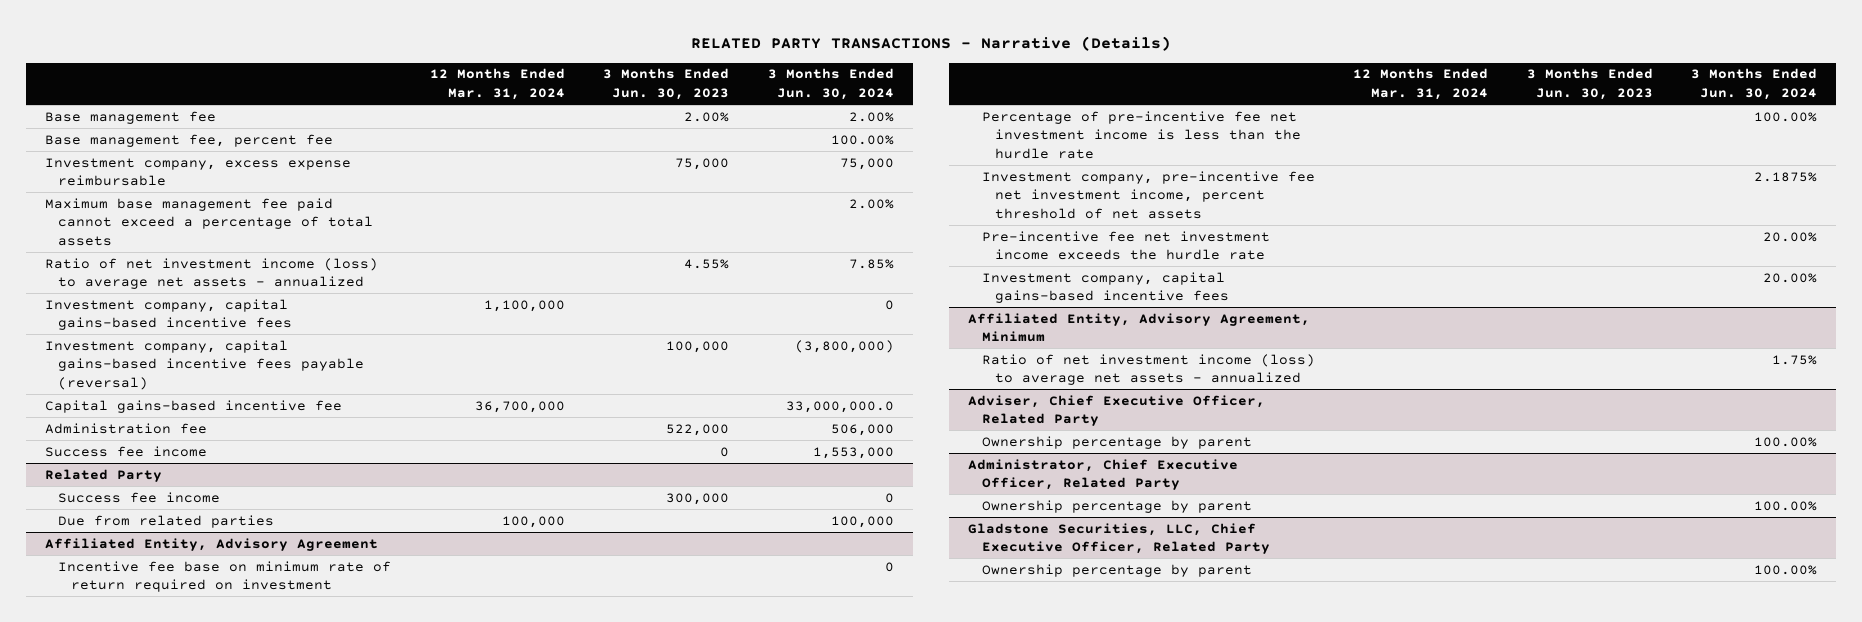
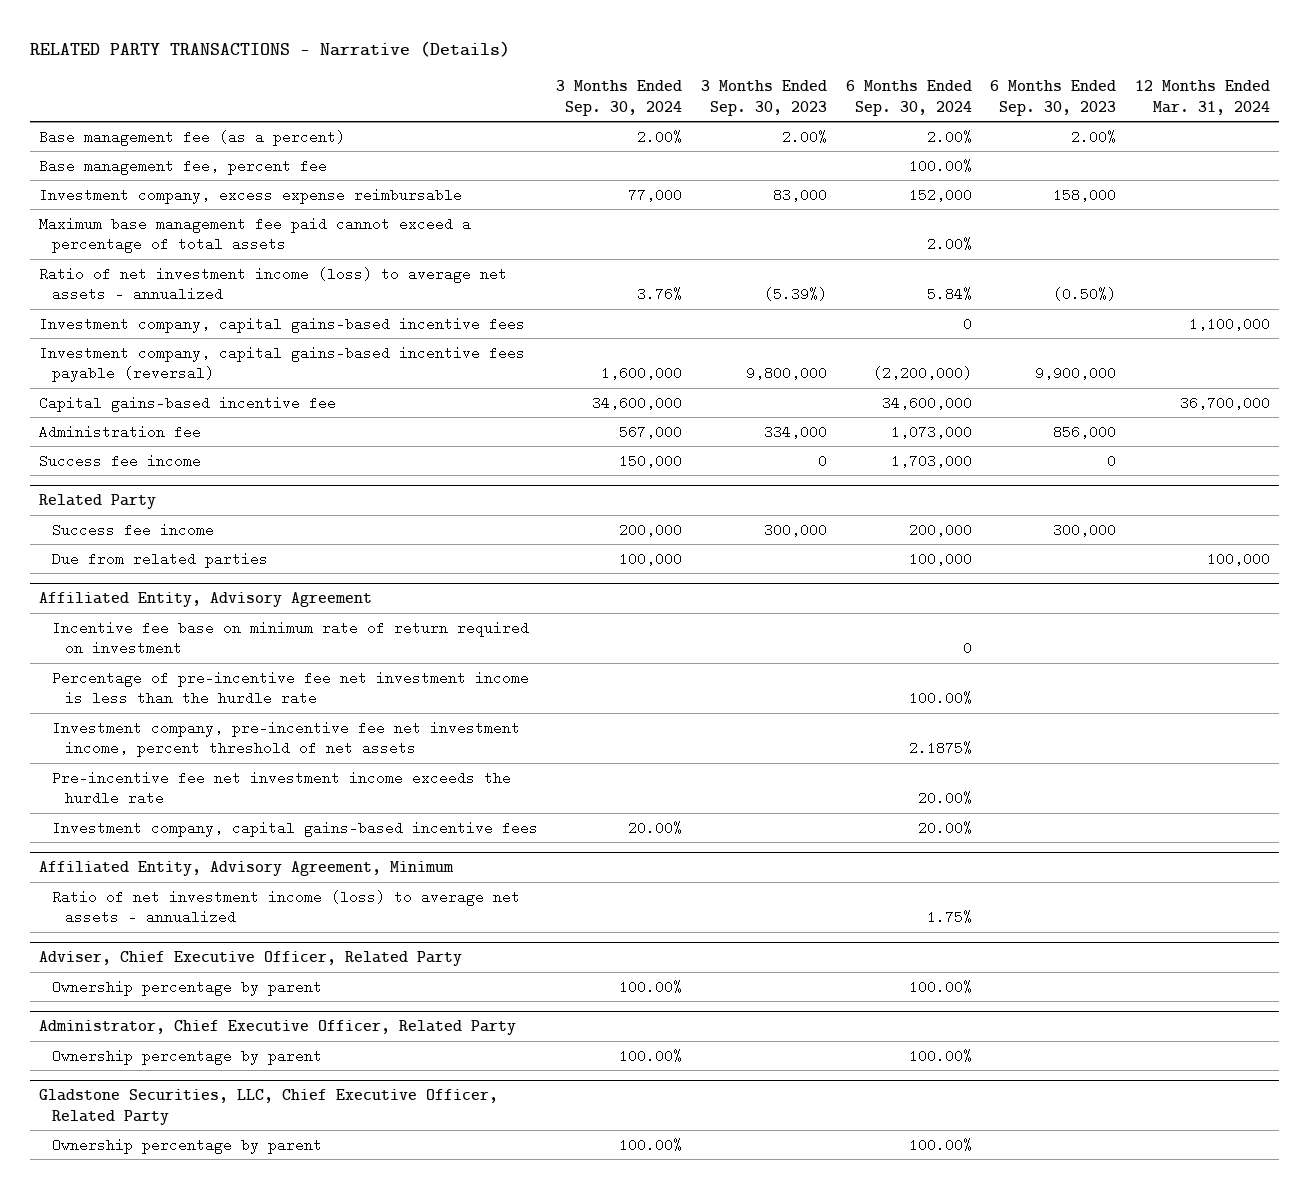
- | 12 Months Ended Mar. 31, 2024 | 3 Months Ended Jun. 30, 2023 | 3 Months Ended Jun. 30, 2024
+ | 3 Months Ended Sep. 30, 2024 | 3 Months Ended Sep. 30, 2023 | 6 Months Ended Sep. 30, 2024 | 6 Months Ended Sep. 30, 2023 | 12 Months Ended Mar. 31, 2024
- Base management fee | | 2.00% | 2.00%
+ Base management fee (as a percent) | 2.00% | 2.00% | 2.00% | 2.00% |

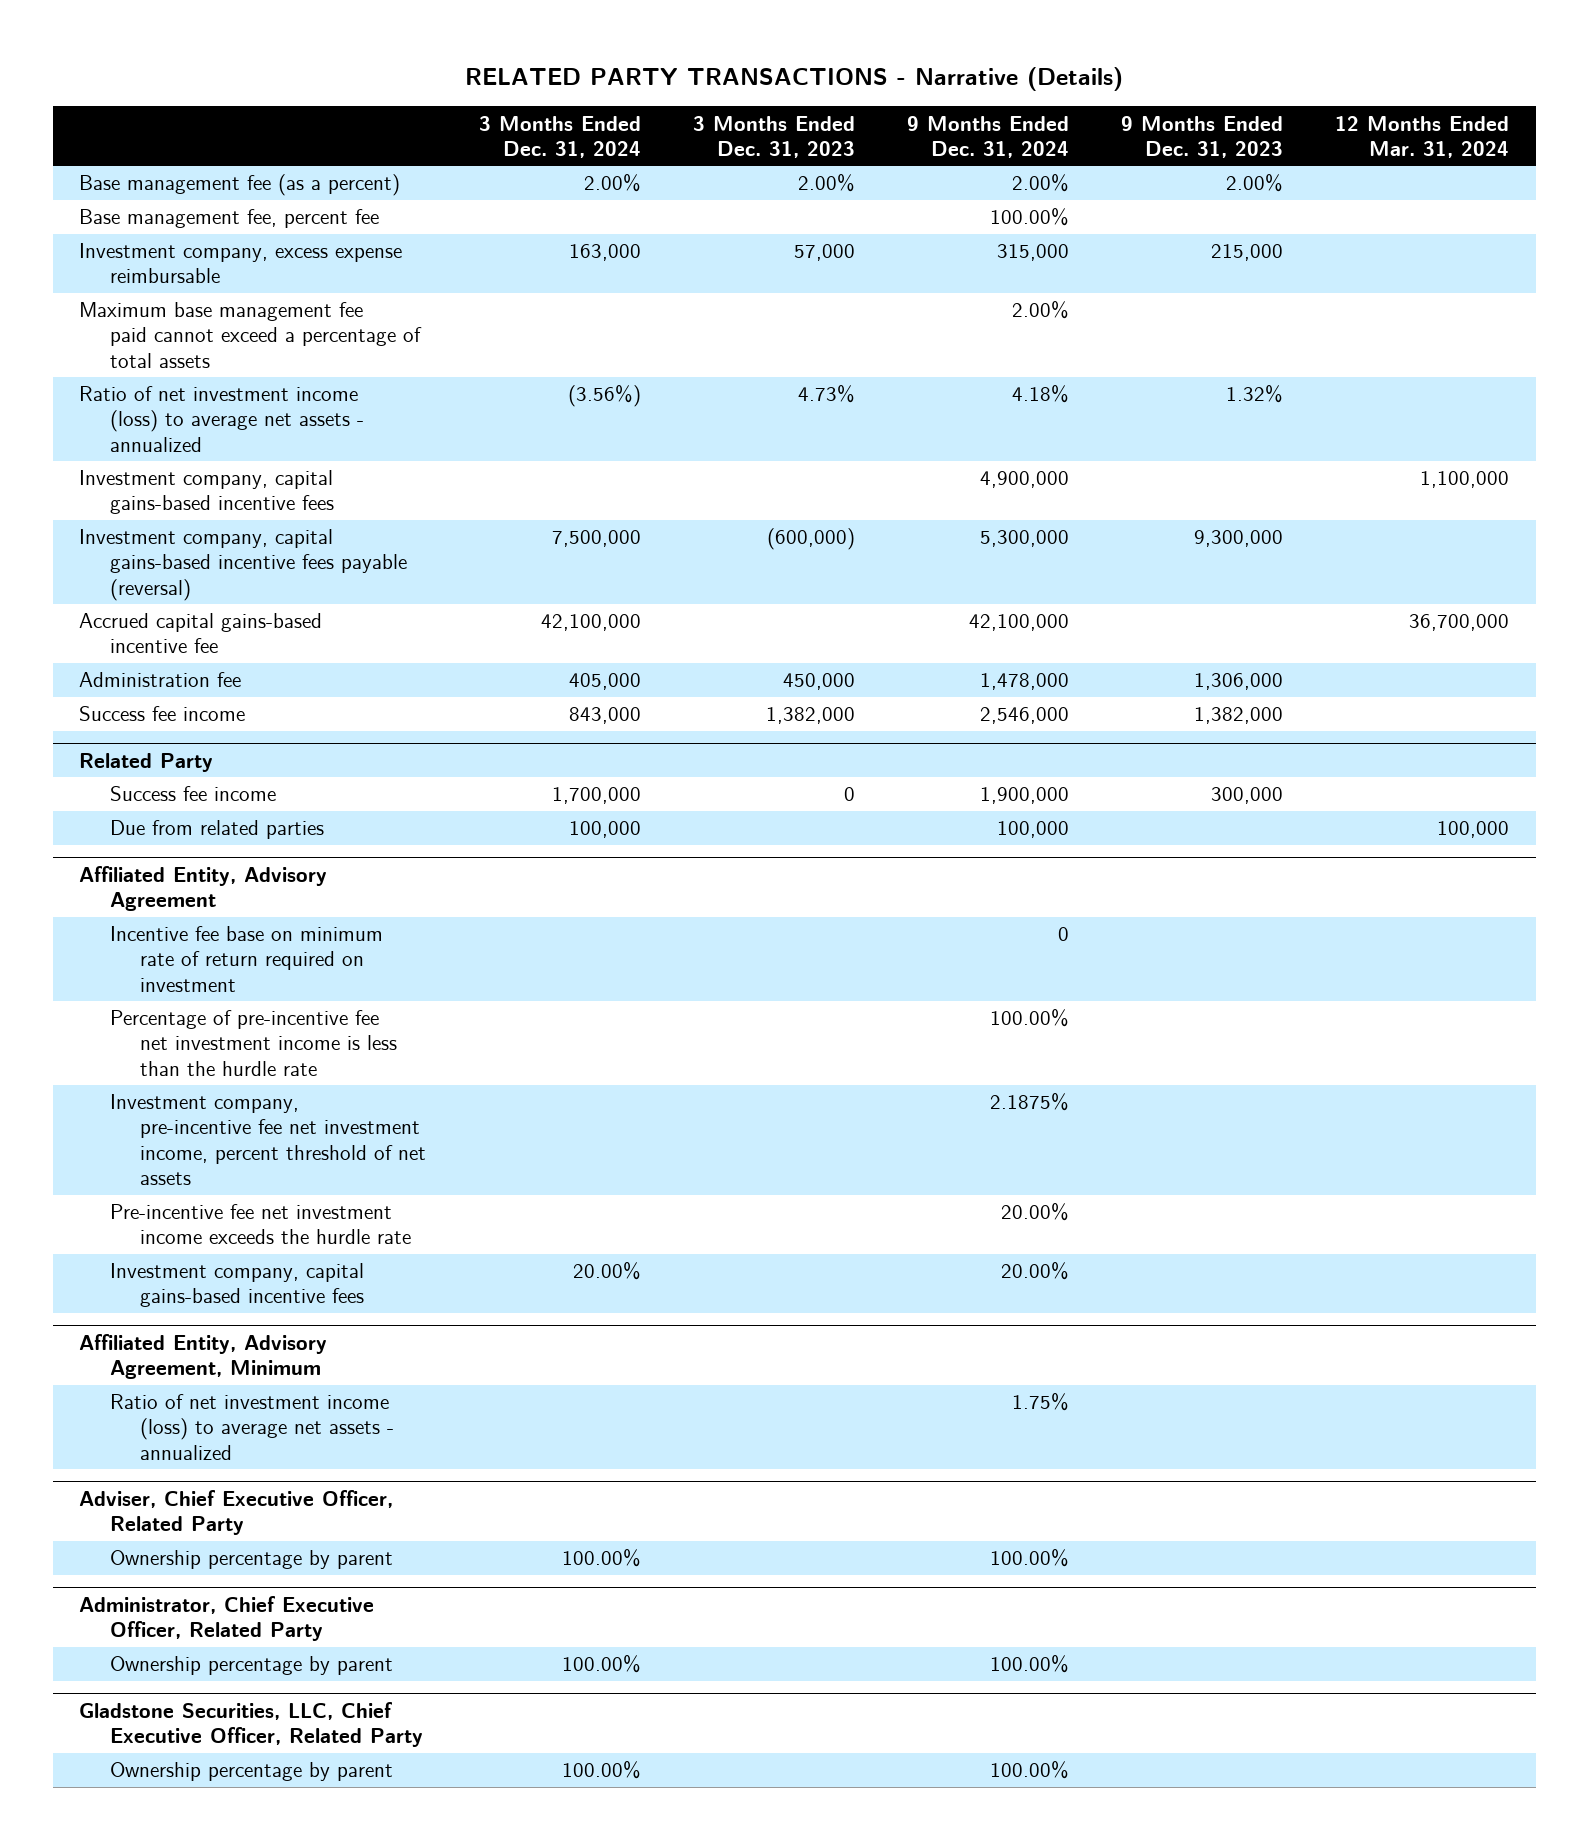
- | 3 Months Ended Sep. 30, 2024 | 3 Months Ended Sep. 30, 2023 | 6 Months Ended Sep. 30, 2024 | 6 Months Ended Sep. 30, 2023 | 12 Months Ended Mar. 31, 2024
+ | 3 Months Ended Dec. 31, 2024 | 3 Months Ended Dec. 31, 2023 | 9 Months Ended Dec. 31, 2024 | 9 Months Ended Dec. 31, 2023 | 12 Months Ended Mar. 31, 2024
- Capital gains-based incentive fee | 34,600,000 | | 34,600,000 | | 36,700,000
+ Accrued capital gains-based incentive fee | 42,100,000 | | 42,100,000 | | 36,700,000

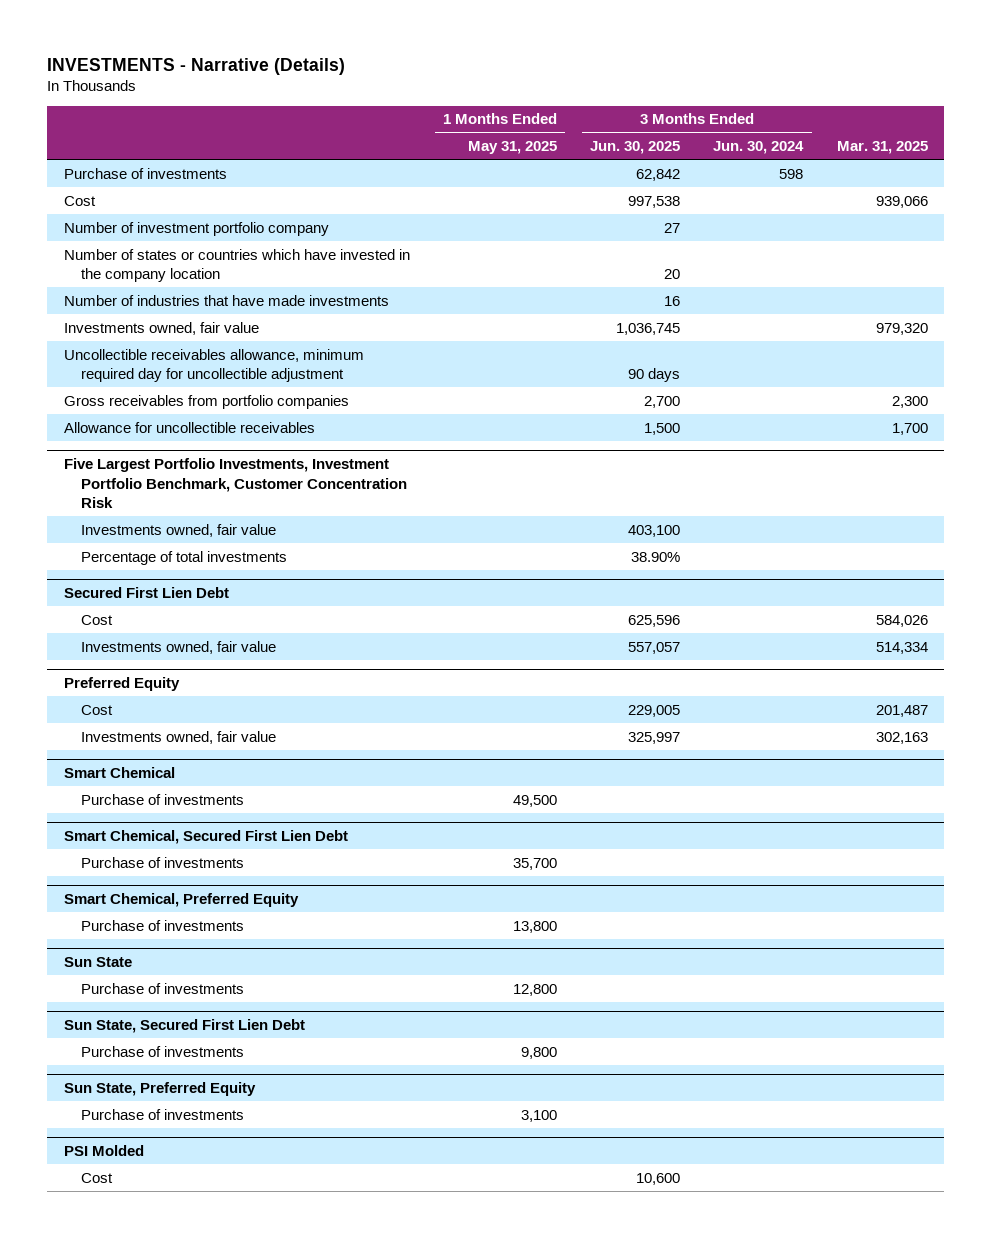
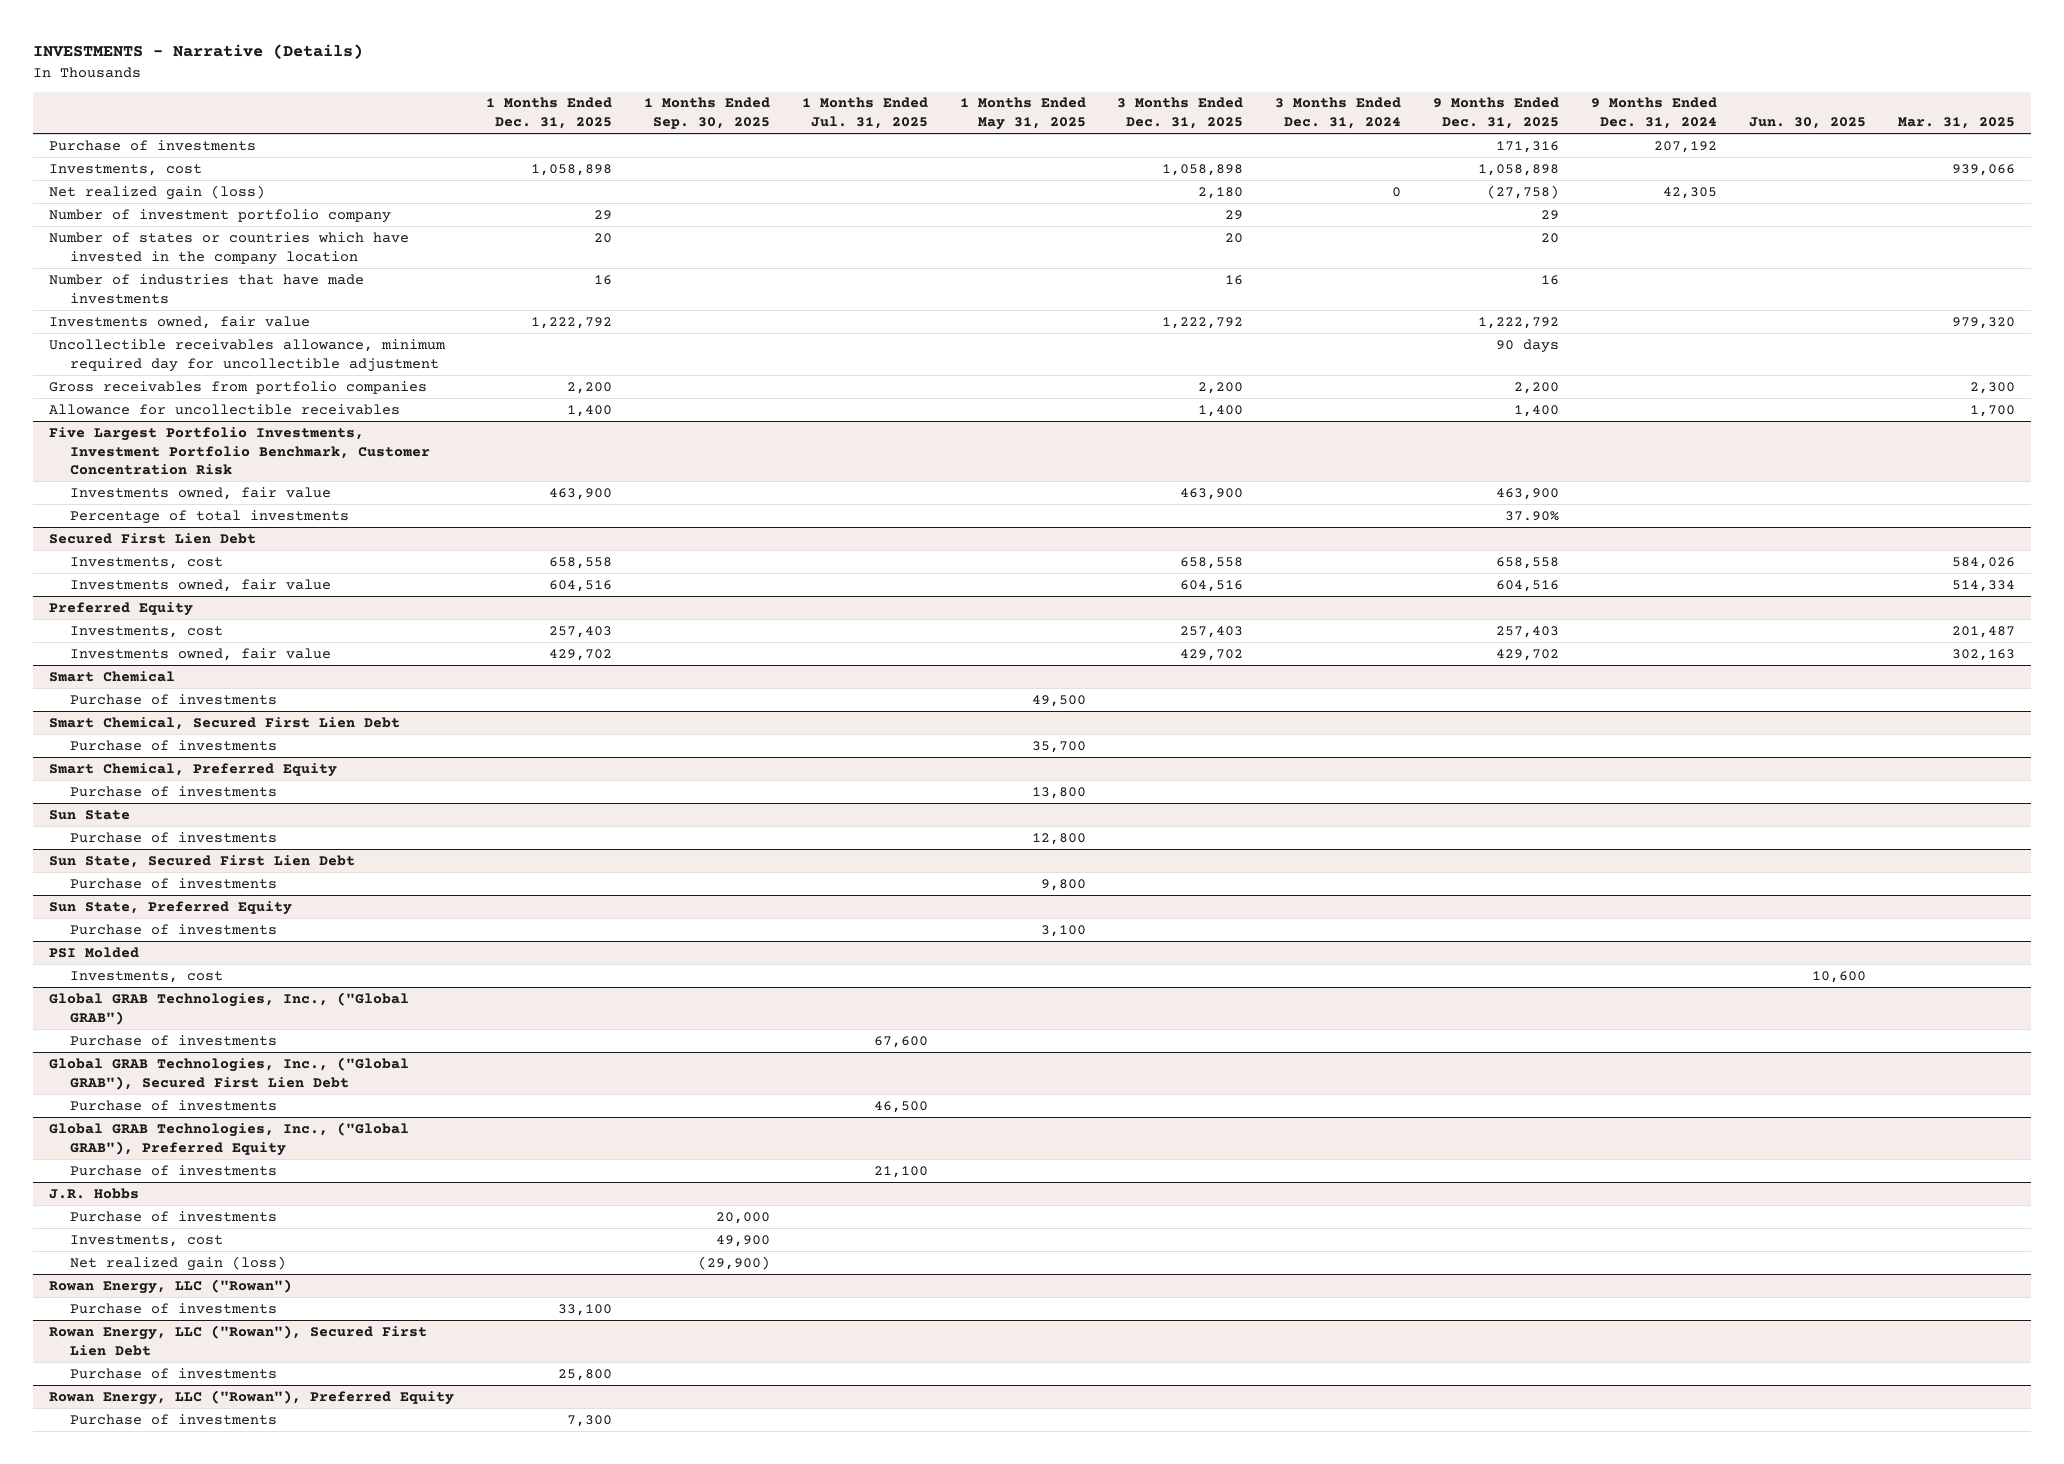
- | 1 Months Ended May 31, 2025 | 3 Months Ended Jun. 30, 2025 | 3 Months Ended Jun. 30, 2024 | Mar. 31, 2025
+ | 1 Months Ended Dec. 31, 2025 | 1 Months Ended Sep. 30, 2025 | 1 Months Ended Jul. 31, 2025 | 1 Months Ended May 31, 2025 | 3 Months Ended Dec. 31, 2025 | 3 Months Ended Dec. 31, 2024 | 9 Months Ended Dec. 31, 2025 | 9 Months Ended Dec. 31, 2024 | Jun. 30, 2025 | Mar. 31, 2025
- Cost | | 997,538 | | 939,066
+ Investments, cost | 1,058,898 | | | | 1,058,898 | | 1,058,898 | | | 939,066
+ Net realized gain (loss) | | | | | 2,180 | 0 | (27,758) | 42,305 | |
@ Secured First Lien Debt
- Cost | | 625,596 | | 584,026
+ Investments, cost | 658,558 | | | | 658,558 | | 658,558 | | | 584,026
@ Preferred Equity
- Cost | | 229,005 | | 201,487
+ Investments, cost | 257,403 | | | | 257,403 | | 257,403 | | | 201,487
@ PSI Molded
- Cost | | 10,600 | |
+ Investments, cost | | | | | | | | | 10,600 |
+ Global GRAB Technologies, Inc., ("Global GRAB")
+ Purchase of investments | | | 67,600 | | | | | | |
+ Global GRAB Technologies, Inc., ("Global GRAB"), Secured First Lien Debt
+ Purchase of investments | | | 46,500 | | | | | | |
+ Global GRAB Technologies, Inc., ("Global GRAB"), Preferred Equity
+ Purchase of investments | | | 21,100 | | | | | | |
+ J.R. Hobbs
+ Purchase of investments | | 20,000 | | | | | | | |
+ Investments, cost | | 49,900 | | | | | | | |
+ Net realized gain (loss) | | (29,900) | | | | | | | |
+ Rowan Energy, LLC ("Rowan")
+ Purchase of investments | 33,100 | | | | | | | | |
+ Rowan Energy, LLC ("Rowan"), Secured First Lien Debt
+ Purchase of investments | 25,800 | | | | | | | | |
+ Rowan Energy, LLC ("Rowan"), Preferred Equity
+ Purchase of investments | 7,300 | | | | | | | | |

